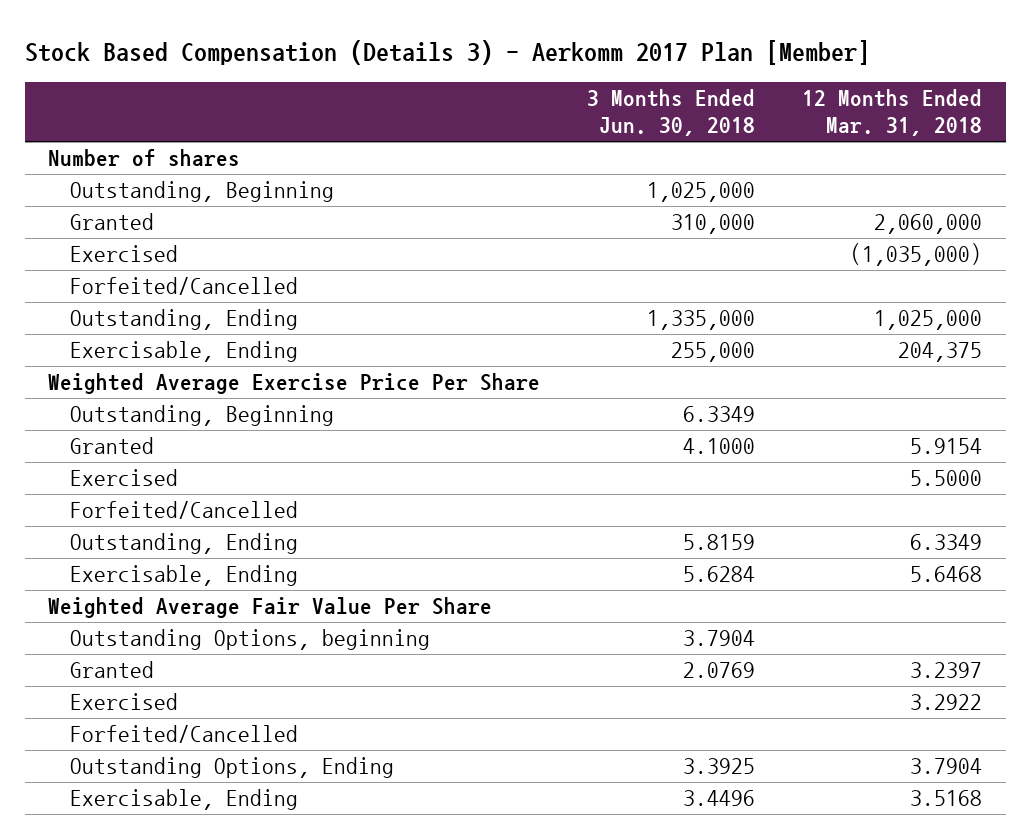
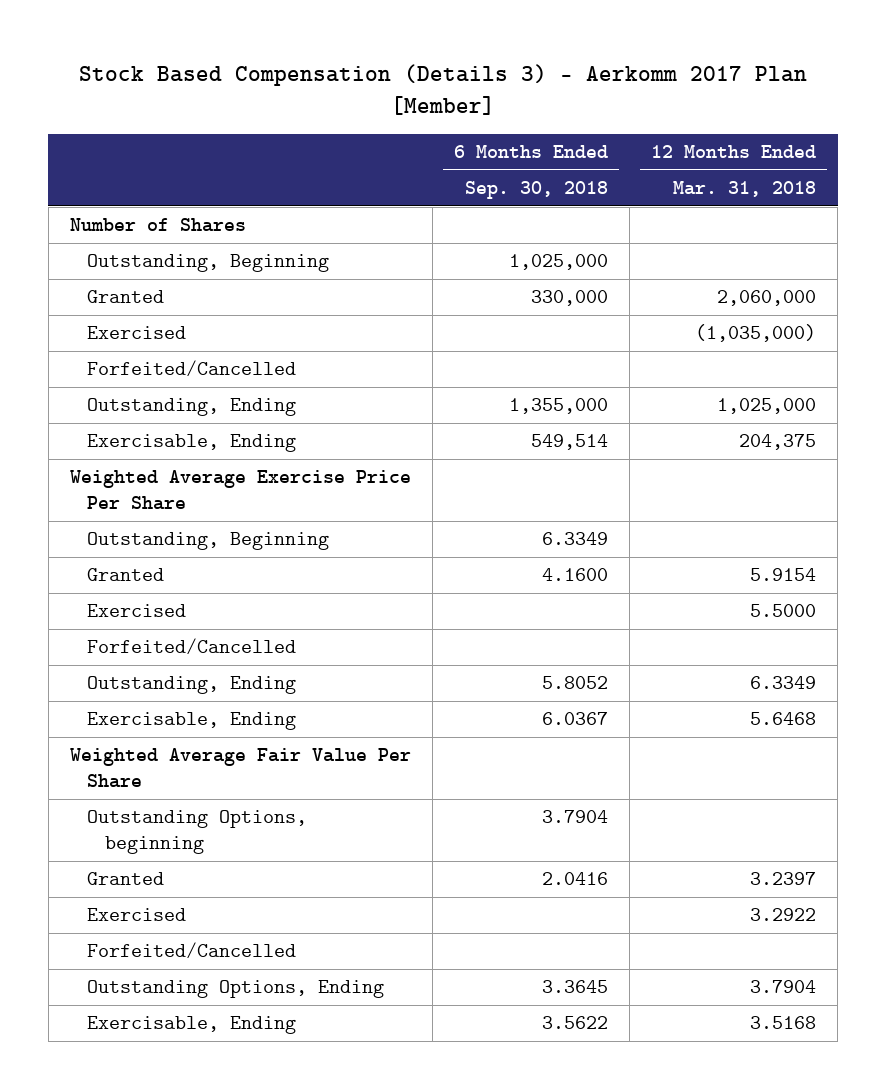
- | 3 Months Ended Jun. 30, 2018 | 12 Months Ended Mar. 31, 2018
+ | 6 Months Ended Sep. 30, 2018 | 12 Months Ended Mar. 31, 2018
- Number of shares
+ Number of Shares

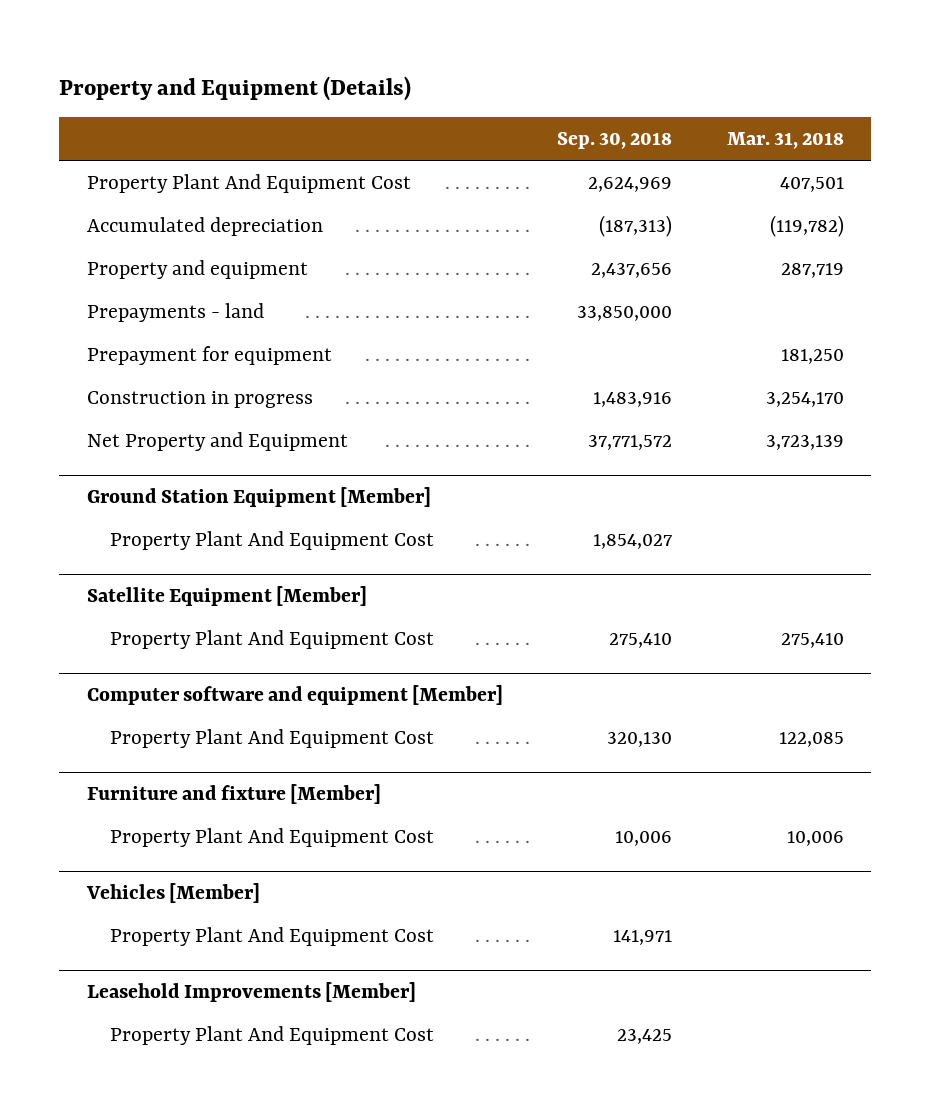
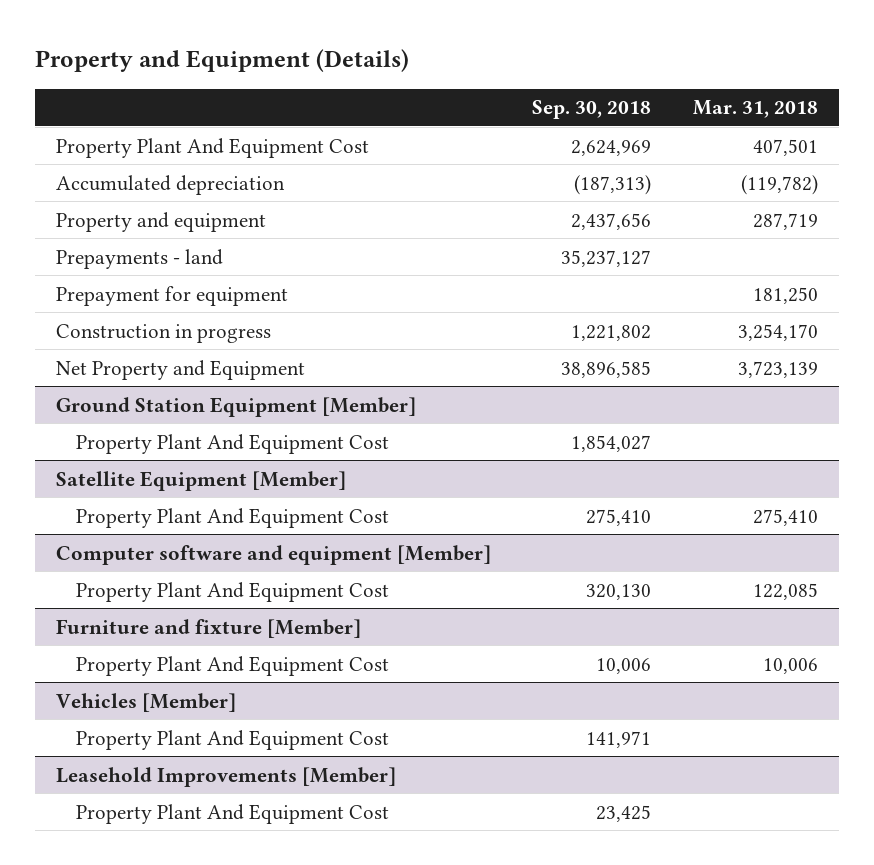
- Prepayments - land | 33,850,000 |
+ Prepayments - land | 35,237,127 |
- Construction in progress | 1,483,916 | 3,254,170
- Net Property and Equipment | 37,771,572 | 3,723,139
+ Construction in progress | 1,221,802 | 3,254,170
+ Net Property and Equipment | 38,896,585 | 3,723,139

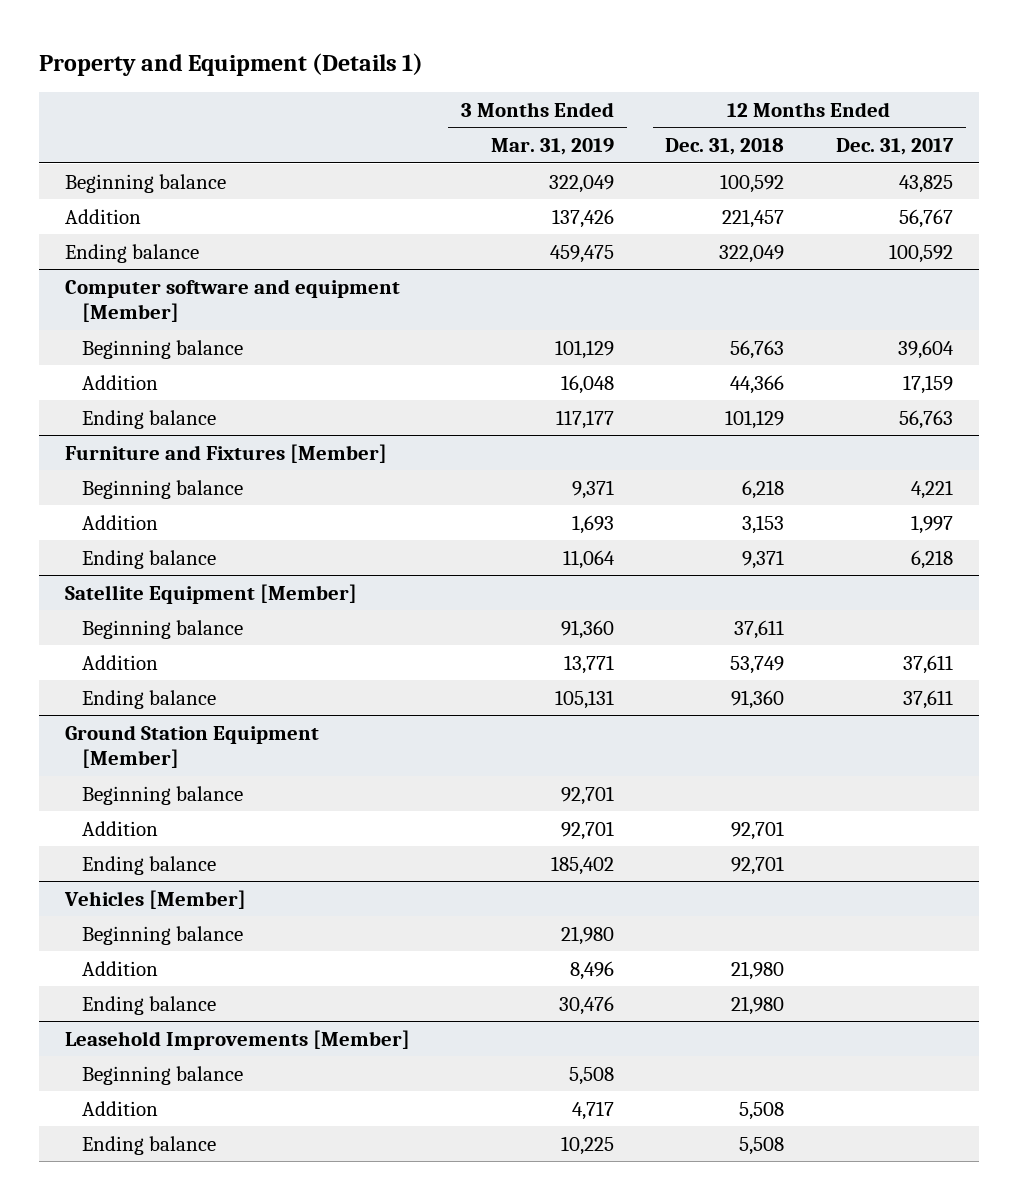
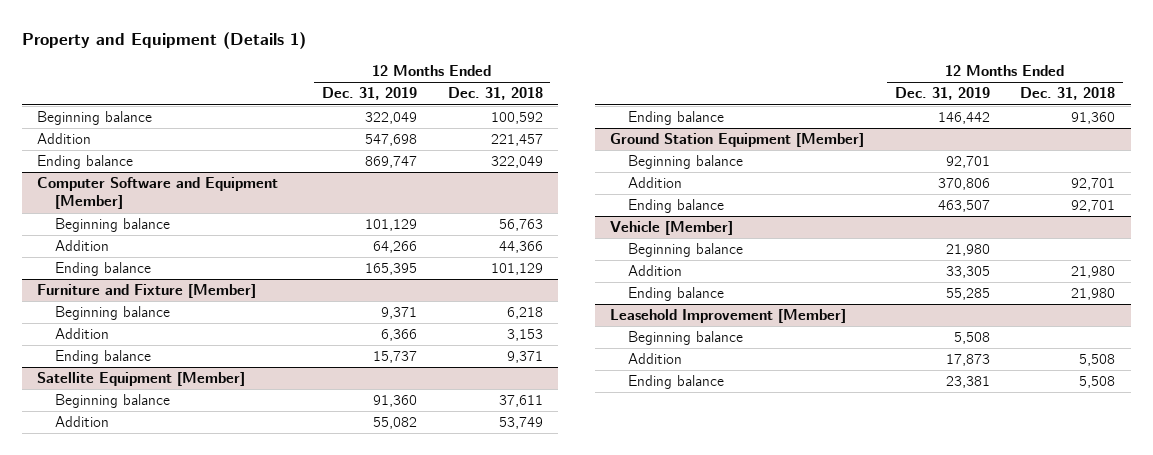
- | 3 Months Ended Mar. 31, 2019 | 12 Months Ended Dec. 31, 2018 | 12 Months Ended Dec. 31, 2017
+ | 12 Months Ended Dec. 31, 2019 | 12 Months Ended Dec. 31, 2018
- Computer software and equipment [Member]
+ Computer Software and Equipment [Member]
- Furniture and Fixtures [Member]
+ Furniture and Fixture [Member]
- Vehicles [Member]
+ Vehicle [Member]
- Leasehold Improvements [Member]
+ Leasehold Improvement [Member]

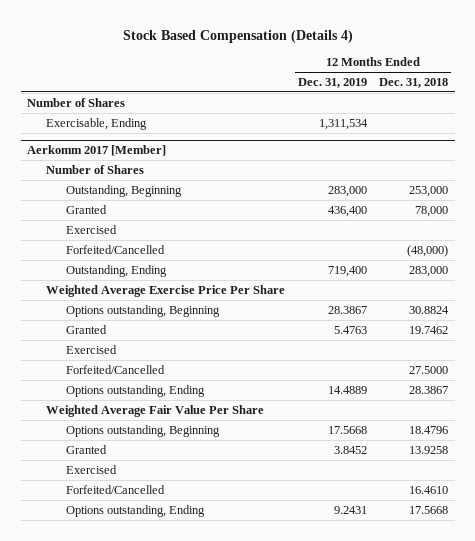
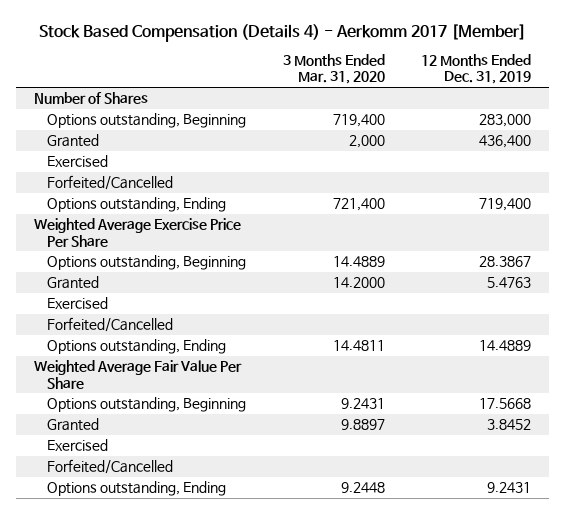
- Stock Based Compensation (Details 4)
+ Stock Based Compensation (Details 4) - Aerkomm 2017 [Member]
- | 12 Months Ended Dec. 31, 2019 | 12 Months Ended Dec. 31, 2018
+ | 3 Months Ended Mar. 31, 2020 | 12 Months Ended Dec. 31, 2019
- Exercisable, Ending | 1,311,534 |
- Aerkomm 2017 [Member]
- Number of Shares
- Outstanding, Beginning | 283,000 | 253,000
+ Options outstanding, Beginning | 719,400 | 283,000
- Outstanding, Ending | 719,400 | 283,000
+ Options outstanding, Ending | 721,400 | 719,400

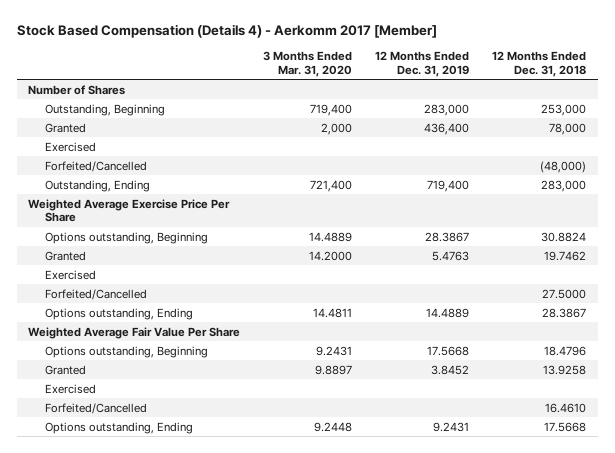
- | 3 Months Ended Mar. 31, 2020 | 12 Months Ended Dec. 31, 2019
+ | 3 Months Ended Mar. 31, 2020 | 12 Months Ended Dec. 31, 2019 | 12 Months Ended Dec. 31, 2018
- Options outstanding, Beginning | 719,400 | 283,000
+ Outstanding, Beginning | 719,400 | 283,000 | 253,000
- Options outstanding, Ending | 721,400 | 719,400
+ Outstanding, Ending | 721,400 | 719,400 | 283,000

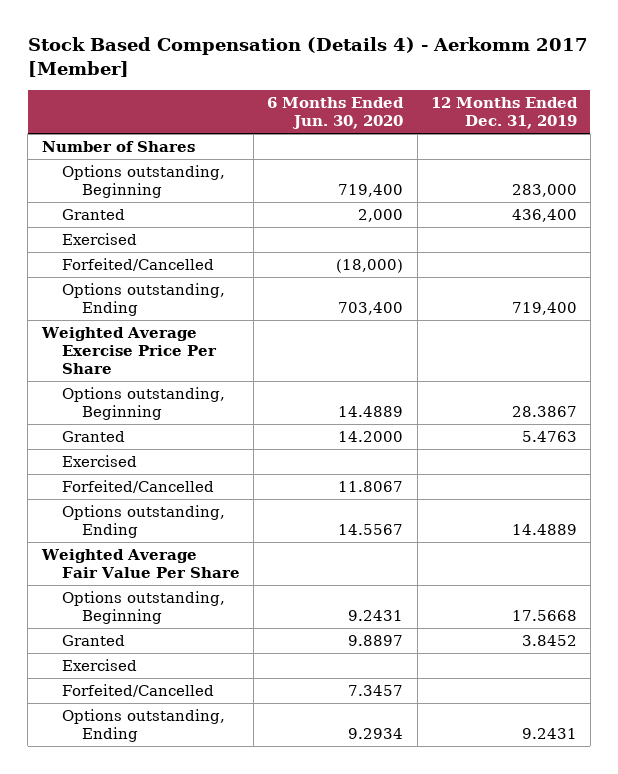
- | 3 Months Ended Mar. 31, 2020 | 12 Months Ended Dec. 31, 2019 | 12 Months Ended Dec. 31, 2018
+ | 6 Months Ended Jun. 30, 2020 | 12 Months Ended Dec. 31, 2019
- Outstanding, Beginning | 719,400 | 283,000 | 253,000
+ Options outstanding, Beginning | 719,400 | 283,000
- Outstanding, Ending | 721,400 | 719,400 | 283,000
+ Options outstanding, Ending | 703,400 | 719,400

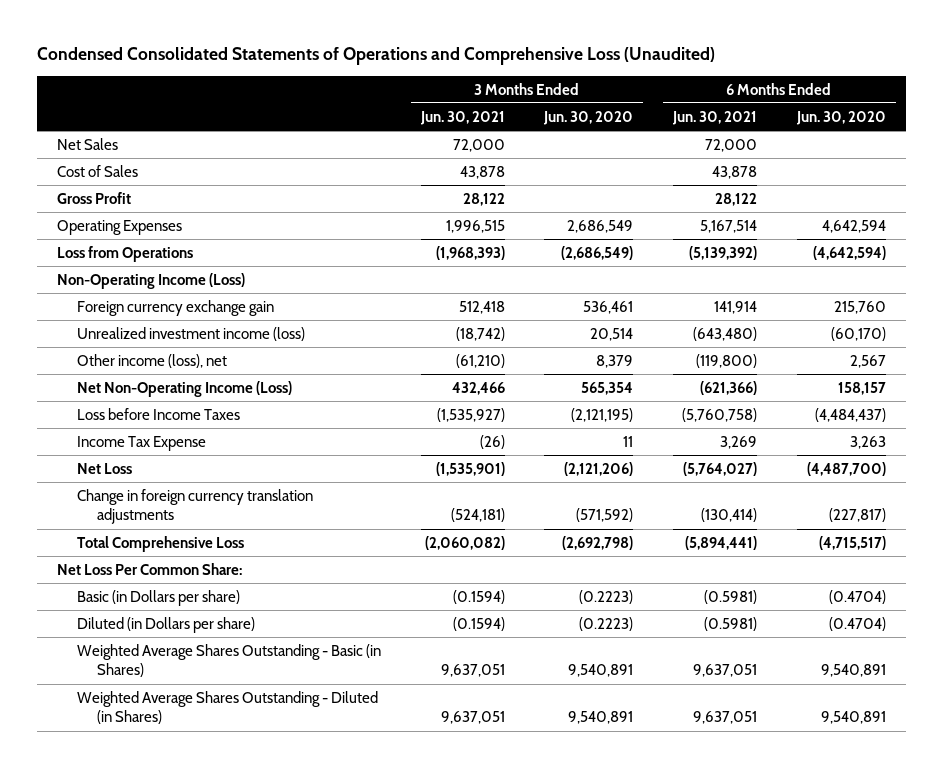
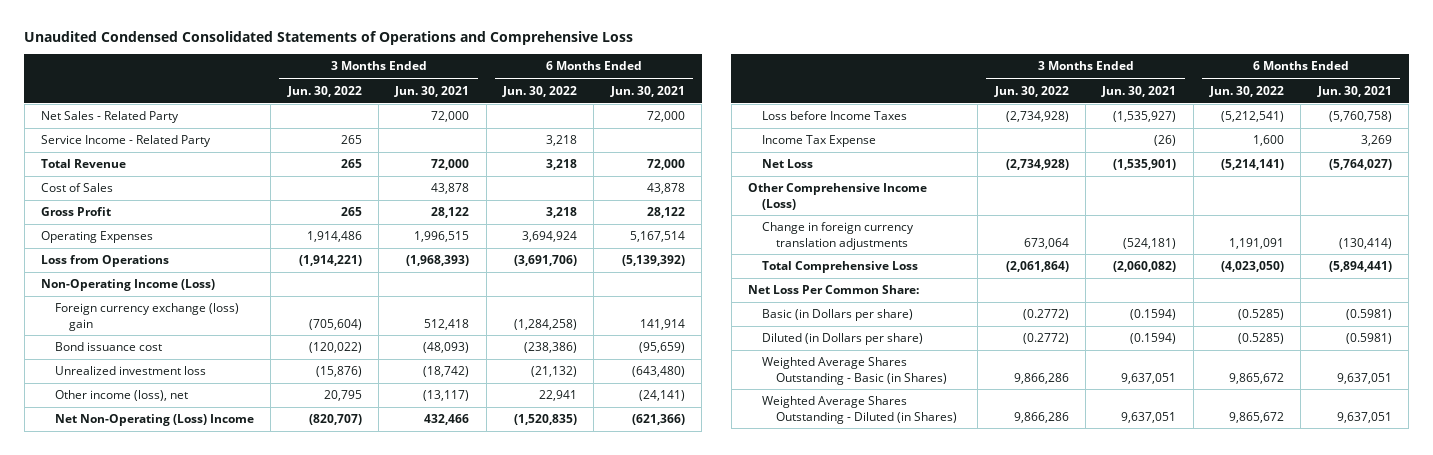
- Condensed Consolidated Statements of Operations and Comprehensive Loss (Unaudited)
+ Unaudited Condensed Consolidated Statements of Operations and Comprehensive Loss
- | 3 Months Ended Jun. 30, 2021 | 3 Months Ended Jun. 30, 2020 | 6 Months Ended Jun. 30, 2021 | 6 Months Ended Jun. 30, 2020
+ | 3 Months Ended Jun. 30, 2022 | 3 Months Ended Jun. 30, 2021 | 6 Months Ended Jun. 30, 2022 | 6 Months Ended Jun. 30, 2021
- Net Sales | 72,000 | | 72,000 |
+ Net Sales - Related Party | | 72,000 | | 72,000
+ Service Income - Related Party | 265 | | 3,218 |
+ Total Revenue | 265 | 72,000 | 3,218 | 72,000
- Foreign currency exchange gain | 512,418 | 536,461 | 141,914 | 215,760
- Unrealized investment income (loss) | (18,742) | 20,514 | (643,480) | (60,170)
- Other income (loss), net | (61,210) | 8,379 | (119,800) | 2,567
- Net Non-Operating Income (Loss) | 432,466 | 565,354 | (621,366) | 158,157
+ Foreign currency exchange (loss) gain | (705,604) | 512,418 | (1,284,258) | 141,914
+ Bond issuance cost | (120,022) | (48,093) | (238,386) | (95,659)
+ Unrealized investment loss | (15,876) | (18,742) | (21,132) | (643,480)
+ Other income (loss), net | 20,795 | (13,117) | 22,941 | (24,141)
+ Net Non-Operating (Loss) Income | (820,707) | 432,466 | (1,520,835) | (621,366)
+ Other Comprehensive Income (Loss)

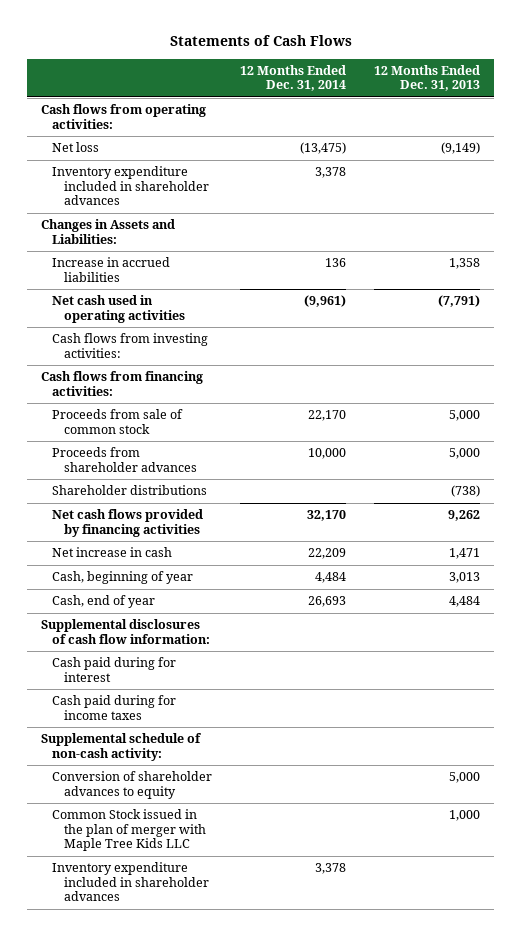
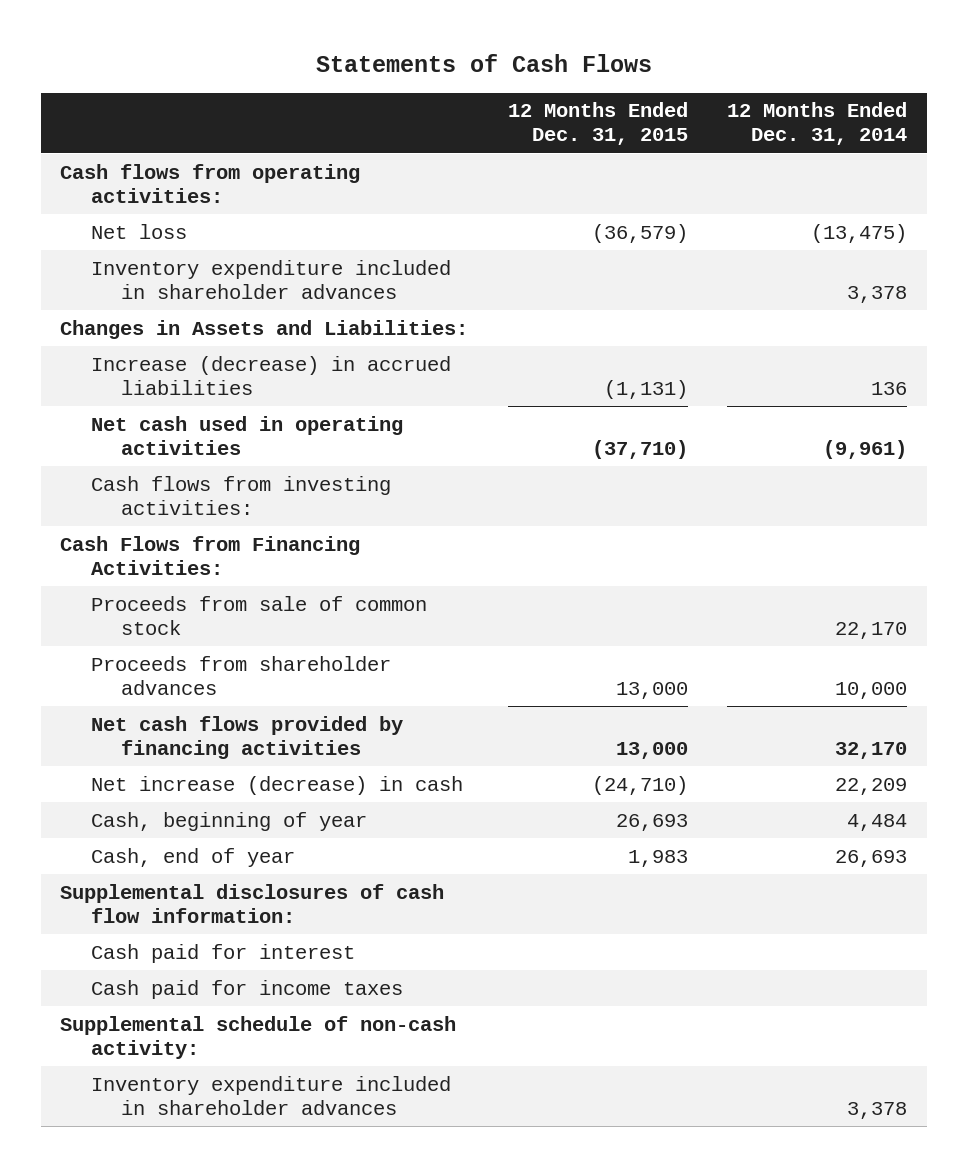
- | 12 Months Ended Dec. 31, 2014 | 12 Months Ended Dec. 31, 2013
+ | 12 Months Ended Dec. 31, 2015 | 12 Months Ended Dec. 31, 2014
- Increase in accrued liabilities | 136 | 1,358
+ Increase (decrease) in accrued liabilities | (1,131) | 136
- Cash flows from financing activities:
+ Cash Flows from Financing Activities:
- Shareholder distributions | | (738)
- Net increase in cash | 22,209 | 1,471
+ Net increase (decrease) in cash | (24,710) | 22,209
- Cash paid during for interest
- Cash paid during for income taxes
+ Cash paid for interest
+ Cash paid for income taxes
- Conversion of shareholder advances to equity | | 5,000
- Common Stock issued in the plan of merger with Maple Tree Kids LLC | | 1,000

